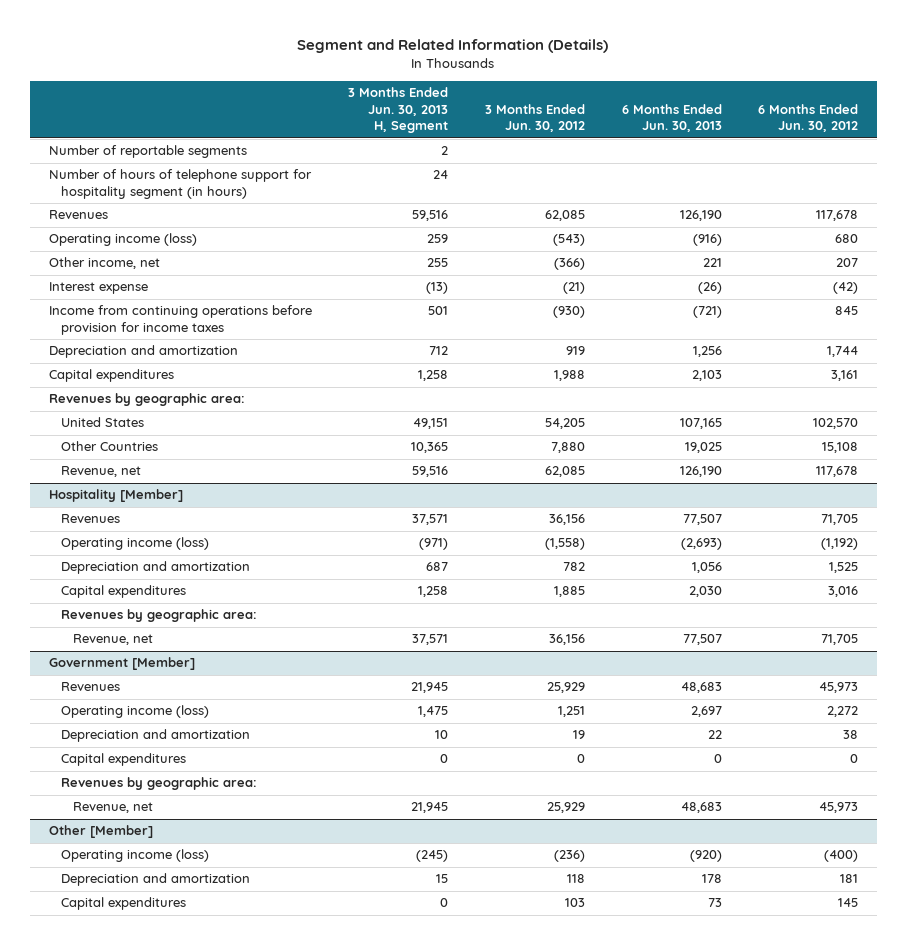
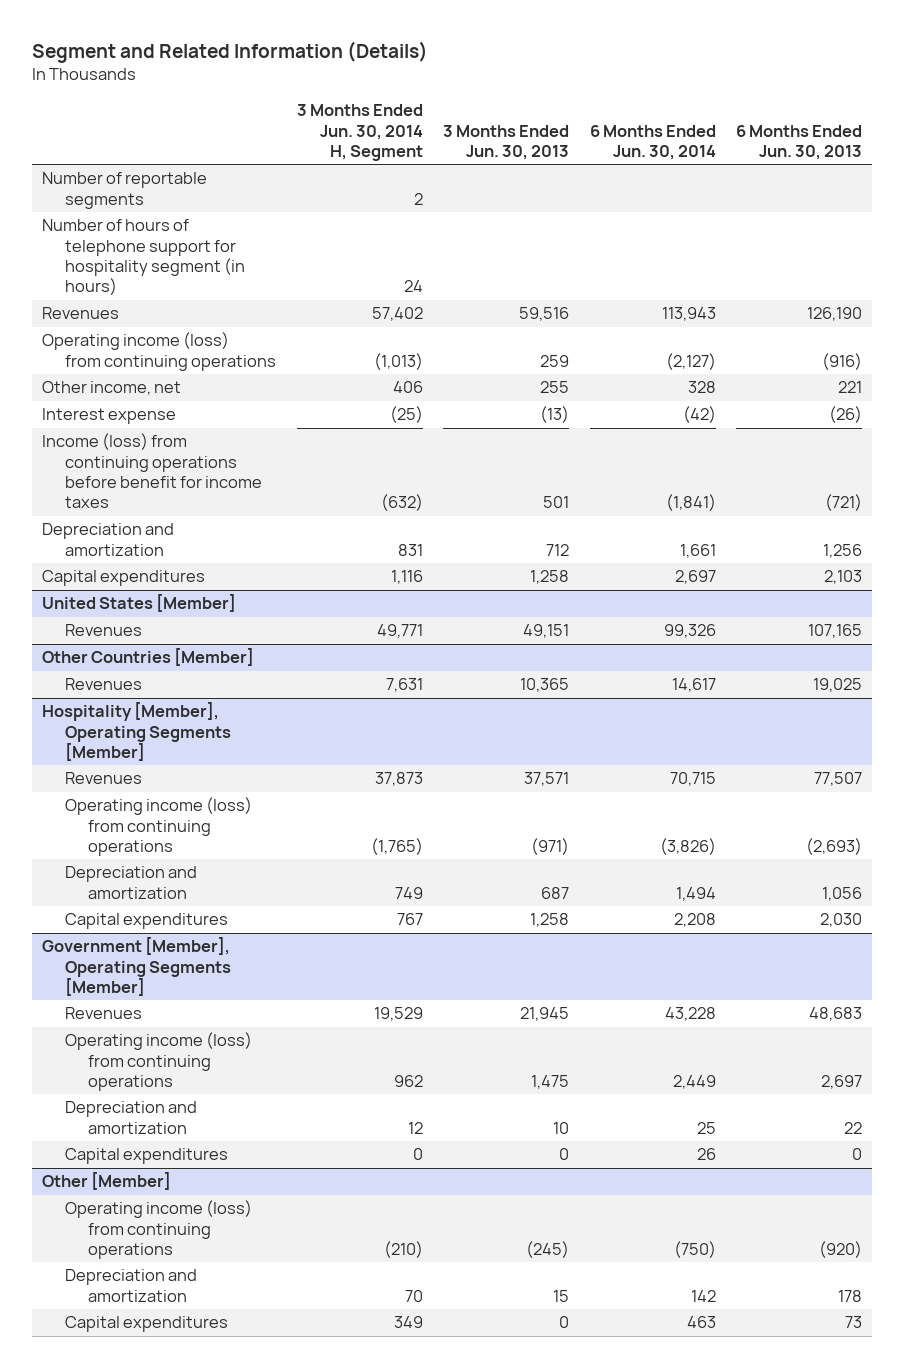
- | 3 Months Ended Jun. 30, 2013 H, Segment | 3 Months Ended Jun. 30, 2012 | 6 Months Ended Jun. 30, 2013 | 6 Months Ended Jun. 30, 2012
+ | 3 Months Ended Jun. 30, 2014 H, Segment | 3 Months Ended Jun. 30, 2013 | 6 Months Ended Jun. 30, 2014 | 6 Months Ended Jun. 30, 2013
- Operating income (loss) | 259 | (543) | (916) | 680
+ Operating income (loss) from continuing operations | (1,013) | 259 | (2,127) | (916)
- Income from continuing operations before provision for income taxes | 501 | (930) | (721) | 845
+ Income (loss) from continuing operations before benefit for income taxes | (632) | 501 | (1,841) | (721)
- Revenues by geographic area:
- United States | 49,151 | 54,205 | 107,165 | 102,570
- Other Countries | 10,365 | 7,880 | 19,025 | 15,108
- Revenue, net | 59,516 | 62,085 | 126,190 | 117,678
- Hospitality [Member]
+ United States [Member]
+ Revenues | 49,771 | 49,151 | 99,326 | 107,165
+ Other Countries [Member]
+ Revenues | 7,631 | 10,365 | 14,617 | 19,025
+ Hospitality [Member], Operating Segments [Member]
- Operating income (loss) | (971) | (1,558) | (2,693) | (1,192)
+ Operating income (loss) from continuing operations | (1,765) | (971) | (3,826) | (2,693)
- Revenues by geographic area:
- Revenue, net | 37,571 | 36,156 | 77,507 | 71,705
- Government [Member]
+ Government [Member], Operating Segments [Member]
- Operating income (loss) | 1,475 | 1,251 | 2,697 | 2,272
+ Operating income (loss) from continuing operations | 962 | 1,475 | 2,449 | 2,697
- Revenues by geographic area:
- Revenue, net | 21,945 | 25,929 | 48,683 | 45,973
@ Other [Member]
- Operating income (loss) | (245) | (236) | (920) | (400)
+ Operating income (loss) from continuing operations | (210) | (245) | (750) | (920)

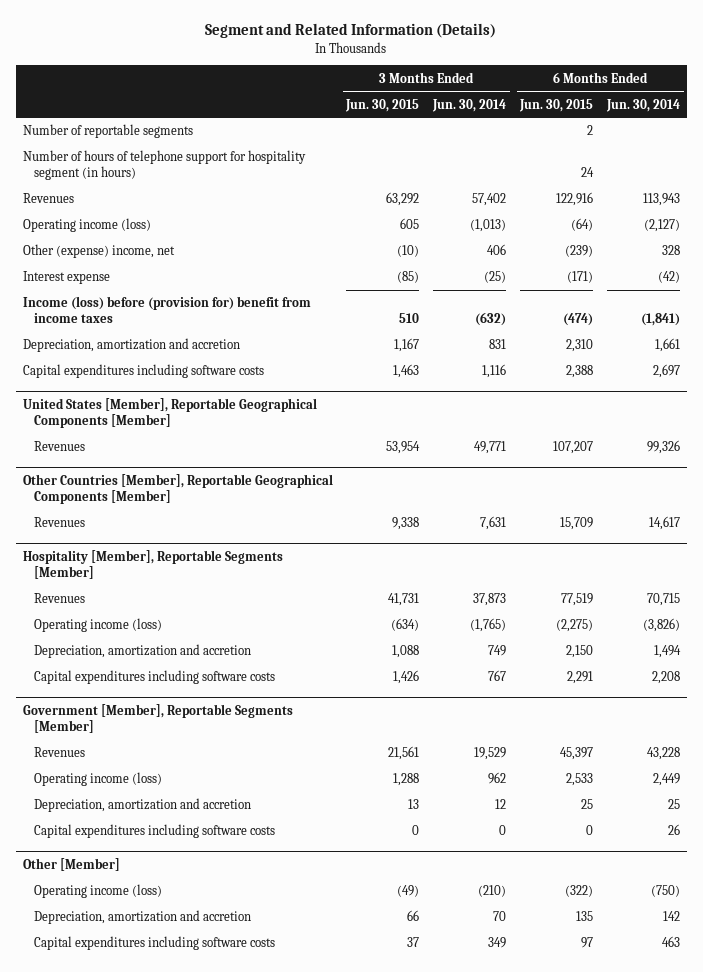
- | 3 Months Ended Jun. 30, 2014 H, Segment | 3 Months Ended Jun. 30, 2013 | 6 Months Ended Jun. 30, 2014 | 6 Months Ended Jun. 30, 2013
+ | 3 Months Ended Jun. 30, 2015 | 3 Months Ended Jun. 30, 2014 | 6 Months Ended Jun. 30, 2015 | 6 Months Ended Jun. 30, 2014
- Operating income (loss) from continuing operations | (1,013) | 259 | (2,127) | (916)
- Other income, net | 406 | 255 | 328 | 221
+ Operating income (loss) | 605 | (1,013) | (64) | (2,127)
+ Other (expense) income, net | (10) | 406 | (239) | 328
- Income (loss) from continuing operations before benefit for income taxes | (632) | 501 | (1,841) | (721)
- Depreciation and amortization | 831 | 712 | 1,661 | 1,256
- Capital expenditures | 1,116 | 1,258 | 2,697 | 2,103
- United States [Member]
+ Income (loss) before (provision for) benefit from income taxes | 510 | (632) | (474) | (1,841)
+ Depreciation, amortization and accretion | 1,167 | 831 | 2,310 | 1,661
+ Capital expenditures including software costs | 1,463 | 1,116 | 2,388 | 2,697
+ United States [Member], Reportable Geographical Components [Member]
- Other Countries [Member]
+ Other Countries [Member], Reportable Geographical Components [Member]
- Hospitality [Member], Operating Segments [Member]
+ Hospitality [Member], Reportable Segments [Member]
- Operating income (loss) from continuing operations | (1,765) | (971) | (3,826) | (2,693)
- Depreciation and amortization | 749 | 687 | 1,494 | 1,056
- Capital expenditures | 767 | 1,258 | 2,208 | 2,030
- Government [Member], Operating Segments [Member]
+ Operating income (loss) | (634) | (1,765) | (2,275) | (3,826)
+ Depreciation, amortization and accretion | 1,088 | 749 | 2,150 | 1,494
+ Capital expenditures including software costs | 1,426 | 767 | 2,291 | 2,208
+ Government [Member], Reportable Segments [Member]
- Operating income (loss) from continuing operations | 962 | 1,475 | 2,449 | 2,697
- Depreciation and amortization | 12 | 10 | 25 | 22
- Capital expenditures | 0 | 0 | 26 | 0
+ Operating income (loss) | 1,288 | 962 | 2,533 | 2,449
+ Depreciation, amortization and accretion | 13 | 12 | 25 | 25
+ Capital expenditures including software costs | 0 | 0 | 0 | 26
@ Other [Member]
- Operating income (loss) from continuing operations | (210) | (245) | (750) | (920)
- Depreciation and amortization | 70 | 15 | 142 | 178
- Capital expenditures | 349 | 0 | 463 | 73
+ Operating income (loss) | (49) | (210) | (322) | (750)
+ Depreciation, amortization and accretion | 66 | 70 | 135 | 142
+ Capital expenditures including software costs | 37 | 349 | 97 | 463

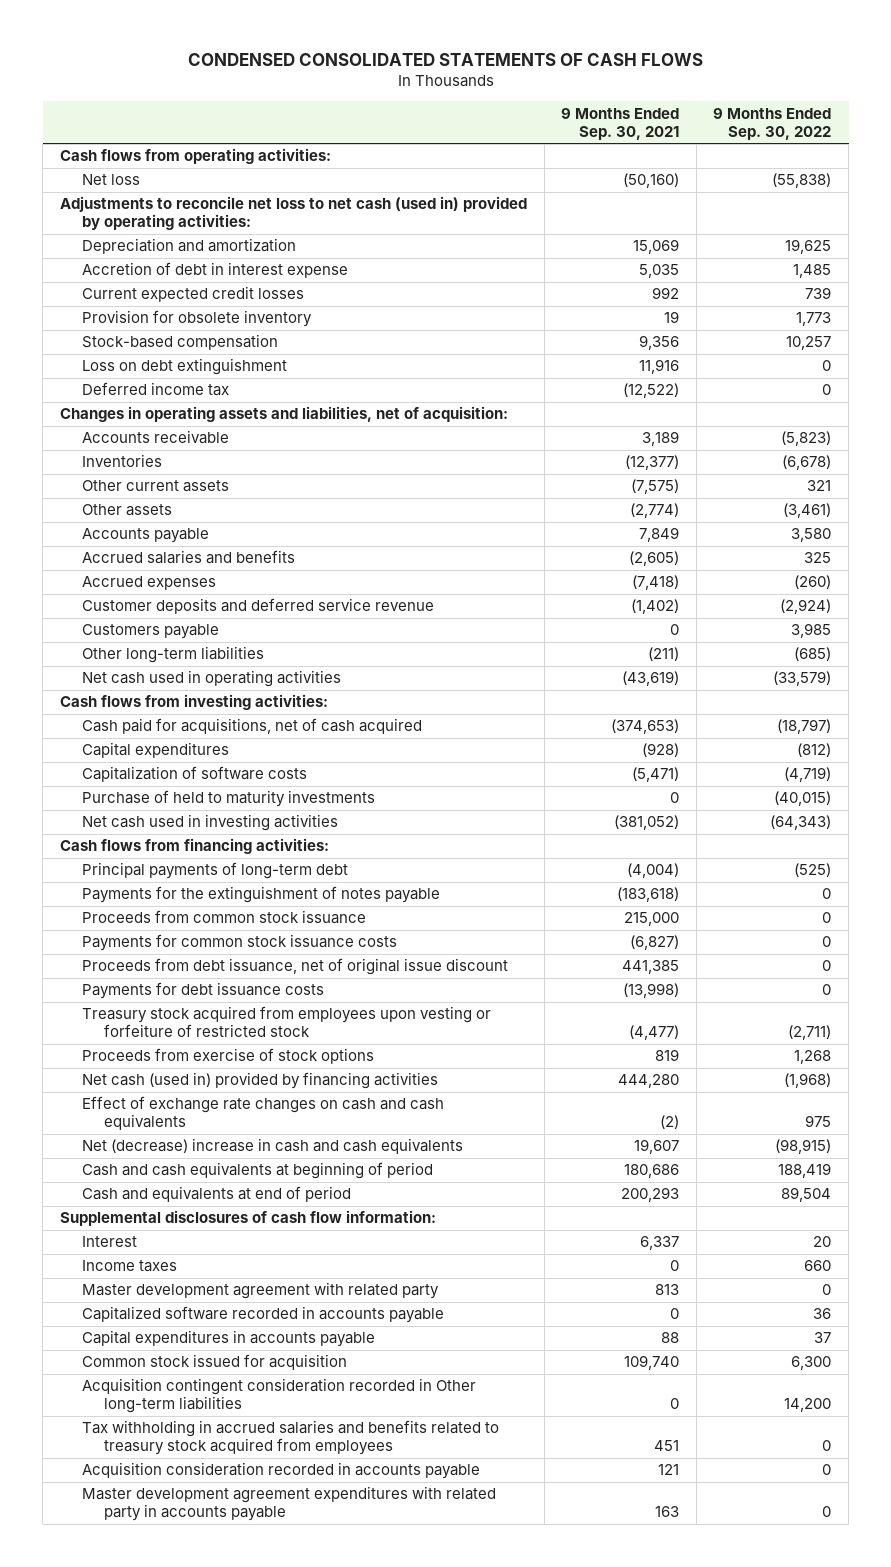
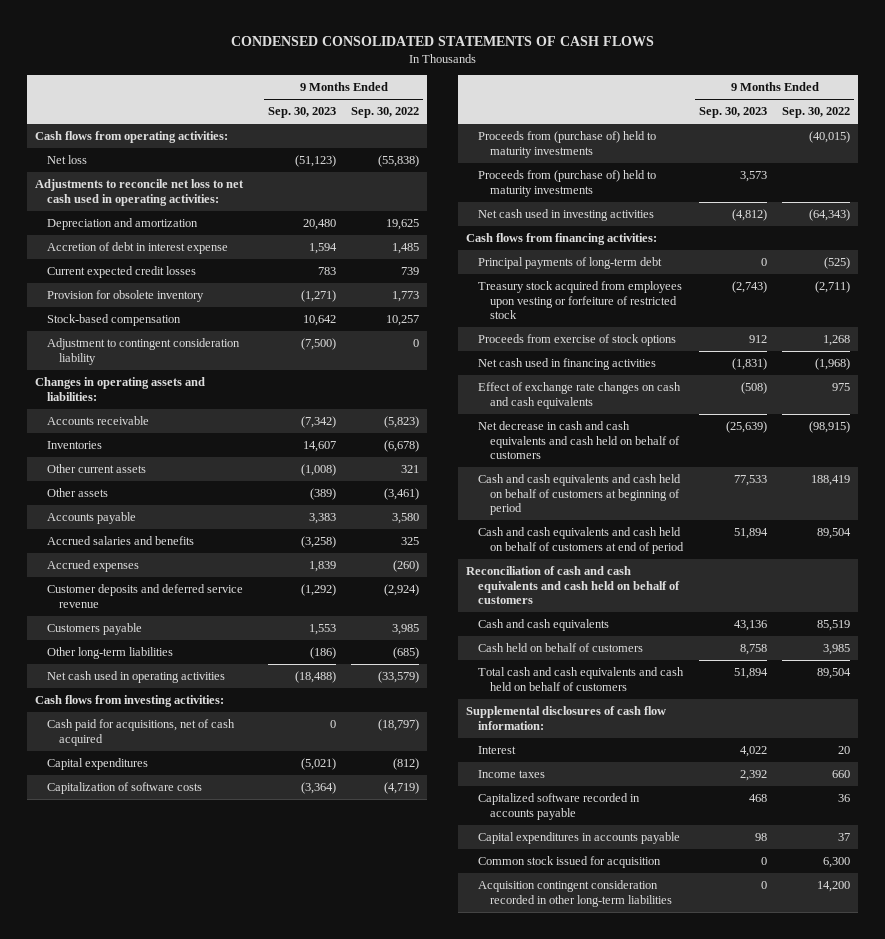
- | 9 Months Ended Sep. 30, 2021 | 9 Months Ended Sep. 30, 2022
+ | 9 Months Ended Sep. 30, 2023 | 9 Months Ended Sep. 30, 2022
- Adjustments to reconcile net loss to net cash (used in) provided by operating activities:
+ Adjustments to reconcile net loss to net cash used in operating activities:
- Loss on debt extinguishment | 11,916 | 0
- Deferred income tax | (12,522) | 0
- Changes in operating assets and liabilities, net of acquisition:
+ Adjustment to contingent consideration liability | (7,500) | 0
+ Changes in operating assets and liabilities:
- Purchase of held to maturity investments | 0 | (40,015)
+ Proceeds from (purchase of) held to maturity investments | | (40,015)
+ Proceeds from (purchase of) held to maturity investments | 3,573 |
- Payments for the extinguishment of notes payable | (183,618) | 0
- Proceeds from common stock issuance | 215,000 | 0
- Payments for common stock issuance costs | (6,827) | 0
- Proceeds from debt issuance, net of original issue discount | 441,385 | 0
- Payments for debt issuance costs | (13,998) | 0
- Net cash (used in) provided by financing activities | 444,280 | (1,968)
+ Net cash used in financing activities | (1,831) | (1,968)
- Net (decrease) increase in cash and cash equivalents | 19,607 | (98,915)
- Cash and cash equivalents at beginning of period | 180,686 | 188,419
- Cash and equivalents at end of period | 200,293 | 89,504
+ Net decrease in cash and cash equivalents and cash held on behalf of customers | (25,639) | (98,915)
+ Cash and cash equivalents and cash held on behalf of customers at beginning of period | 77,533 | 188,419
+ Cash and cash equivalents and cash held on behalf of customers at end of period | 51,894 | 89,504
+ Reconciliation of cash and cash equivalents and cash held on behalf of customers
+ Cash and cash equivalents | 43,136 | 85,519
+ Cash held on behalf of customers | 8,758 | 3,985
+ Total cash and cash equivalents and cash held on behalf of customers | 51,894 | 89,504
- Master development agreement with related party | 813 | 0
- Acquisition contingent consideration recorded in Other long-term liabilities | 0 | 14,200
- Tax withholding in accrued salaries and benefits related to treasury stock acquired from employees | 451 | 0
- Acquisition consideration recorded in accounts payable | 121 | 0
- Master development agreement expenditures with related party in accounts payable | 163 | 0
+ Acquisition contingent consideration recorded in other long-term liabilities | 0 | 14,200

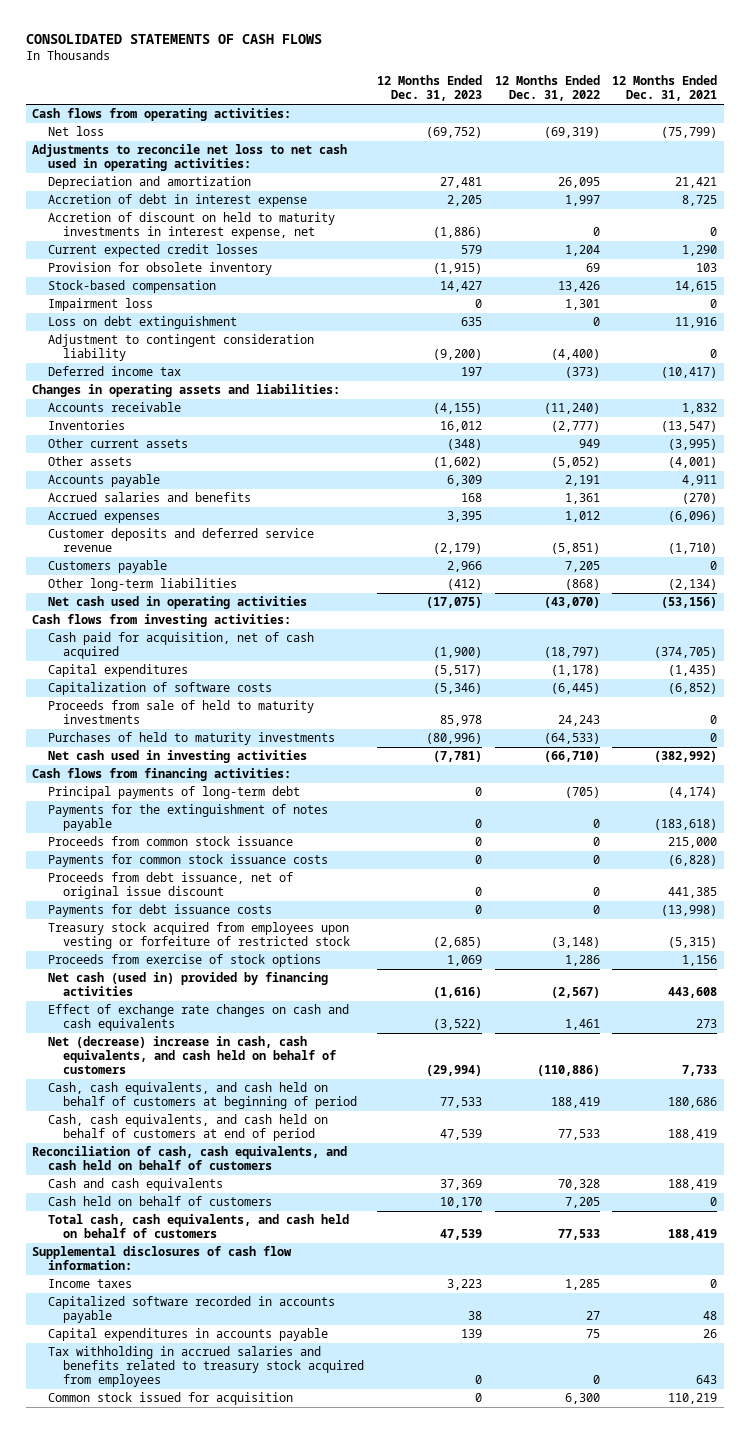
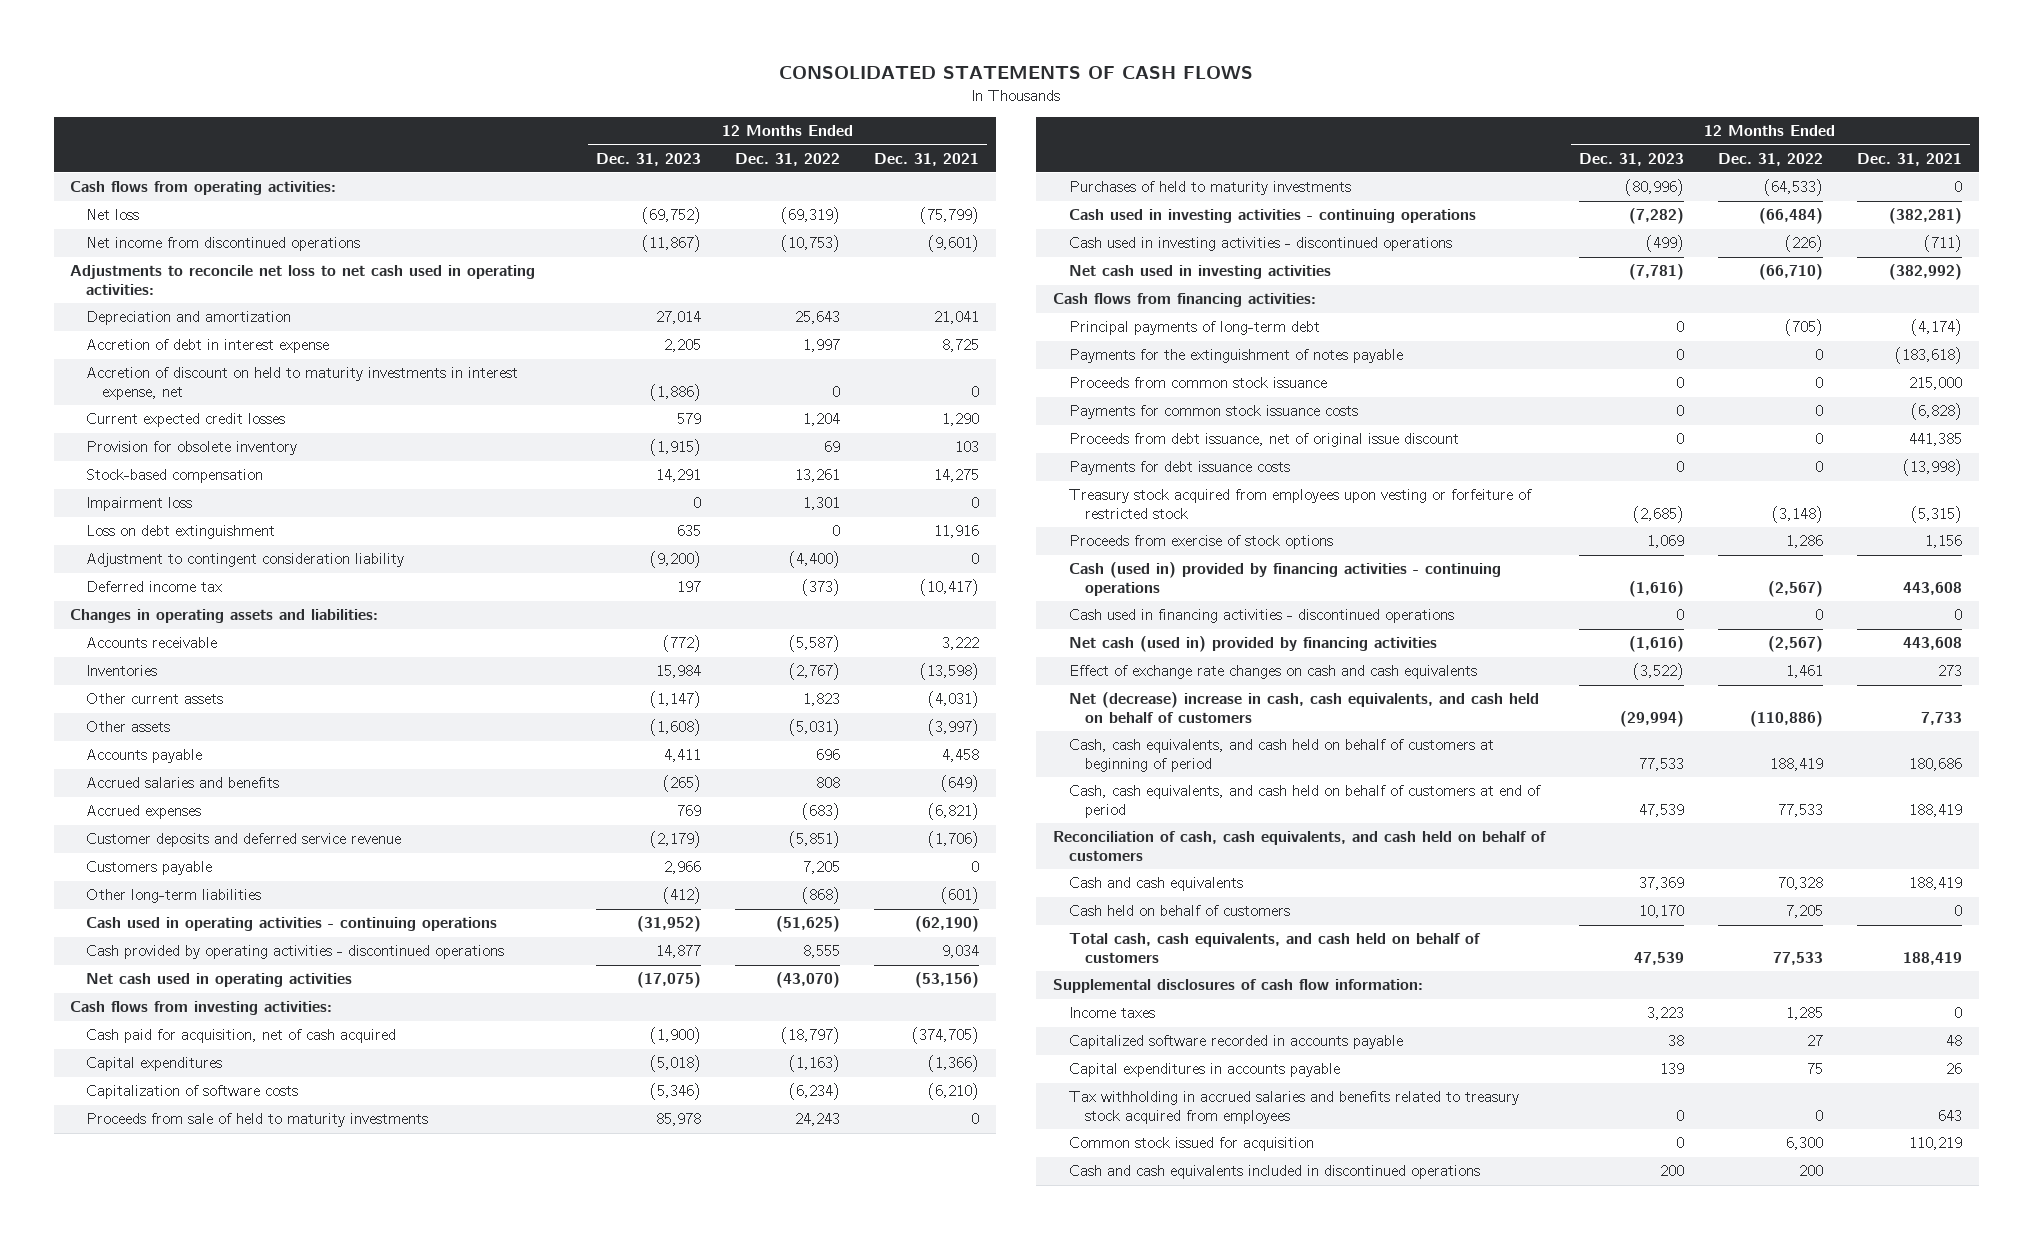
+ Net income from discontinued operations | (11,867) | (10,753) | (9,601)
- Depreciation and amortization | 27,481 | 26,095 | 21,421
+ Depreciation and amortization | 27,014 | 25,643 | 21,041
- Stock-based compensation | 14,427 | 13,426 | 14,615
+ Stock-based compensation | 14,291 | 13,261 | 14,275
- Accounts receivable | (4,155) | (11,240) | 1,832
- Inventories | 16,012 | (2,777) | (13,547)
- Other current assets | (348) | 949 | (3,995)
- Other assets | (1,602) | (5,052) | (4,001)
- Accounts payable | 6,309 | 2,191 | 4,911
- Accrued salaries and benefits | 168 | 1,361 | (270)
- Accrued expenses | 3,395 | 1,012 | (6,096)
- Customer deposits and deferred service revenue | (2,179) | (5,851) | (1,710)
+ Accounts receivable | (772) | (5,587) | 3,222
+ Inventories | 15,984 | (2,767) | (13,598)
+ Other current assets | (1,147) | 1,823 | (4,031)
+ Other assets | (1,608) | (5,031) | (3,997)
+ Accounts payable | 4,411 | 696 | 4,458
+ Accrued salaries and benefits | (265) | 808 | (649)
+ Accrued expenses | 769 | (683) | (6,821)
+ Customer deposits and deferred service revenue | (2,179) | (5,851) | (1,706)
- Other long-term liabilities | (412) | (868) | (2,134)
+ Other long-term liabilities | (412) | (868) | (601)
+ Cash used in operating activities - continuing operations | (31,952) | (51,625) | (62,190)
+ Cash provided by operating activities - discontinued operations | 14,877 | 8,555 | 9,034
- Capital expenditures | (5,517) | (1,178) | (1,435)
- Capitalization of software costs | (5,346) | (6,445) | (6,852)
+ Capital expenditures | (5,018) | (1,163) | (1,366)
+ Capitalization of software costs | (5,346) | (6,234) | (6,210)
+ Cash used in investing activities - continuing operations | (7,282) | (66,484) | (382,281)
+ Cash used in investing activities - discontinued operations | (499) | (226) | (711)
+ Cash (used in) provided by financing activities - continuing operations | (1,616) | (2,567) | 443,608
+ Cash used in financing activities - discontinued operations | 0 | 0 | 0
+ Cash and cash equivalents included in discontinued operations | 200 | 200 |

